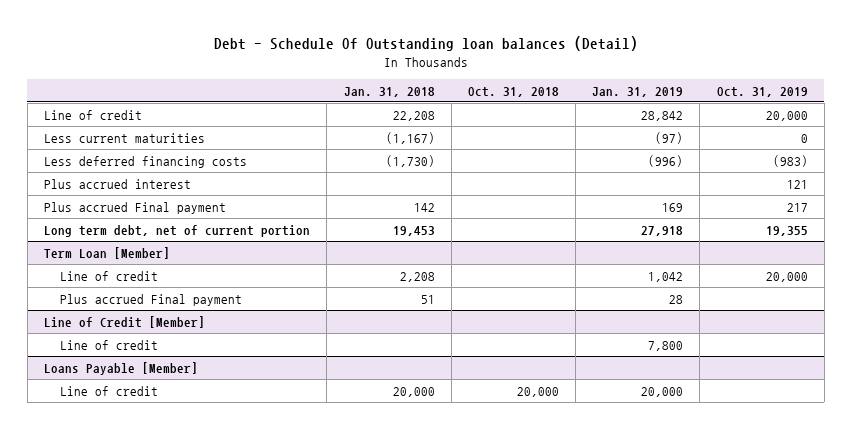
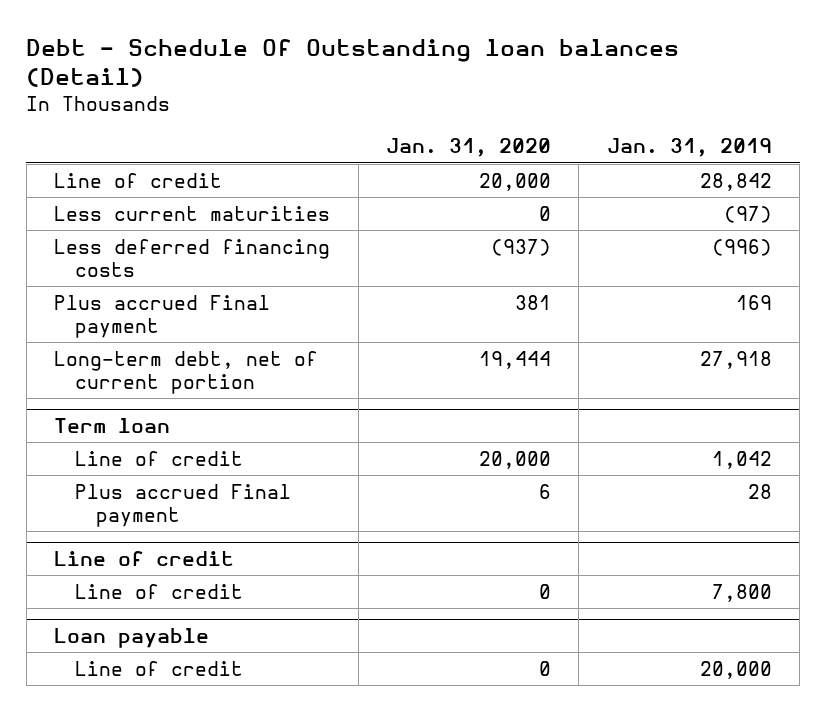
- | Jan. 31, 2018 | Oct. 31, 2018 | Jan. 31, 2019 | Oct. 31, 2019
+ | Jan. 31, 2020 | Jan. 31, 2019
- Plus accrued interest | | | | 121
- Long term debt, net of current portion | 19,453 | | 27,918 | 19,355
- Term Loan [Member]
+ Long-term debt, net of current portion | 19,444 | 27,918
+ Term loan
- Line of Credit [Member]
+ Line of credit
- Loans Payable [Member]
+ Loan payable

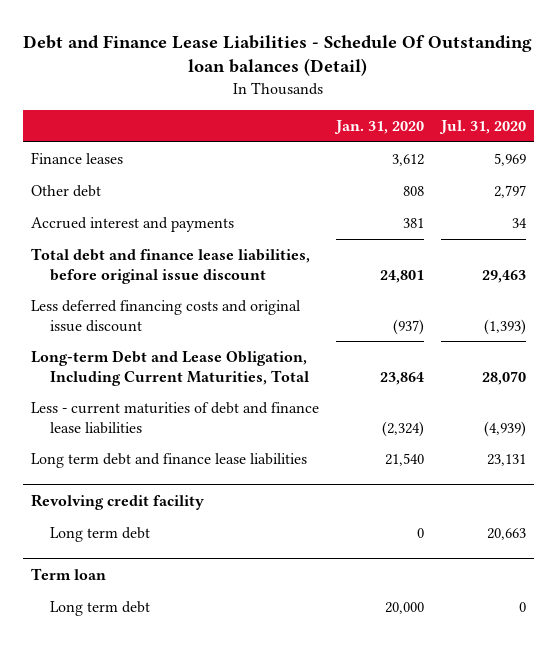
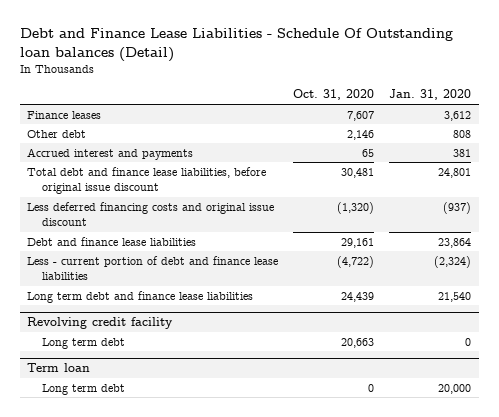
- | Jan. 31, 2020 | Jul. 31, 2020
+ | Oct. 31, 2020 | Jan. 31, 2020
- Long-term Debt and Lease Obligation, Including Current Maturities, Total | 23,864 | 28,070
- Less - current maturities of debt and finance lease liabilities | (2,324) | (4,939)
+ Debt and finance lease liabilities | 29,161 | 23,864
+ Less - current portion of debt and finance lease liabilities | (4,722) | (2,324)

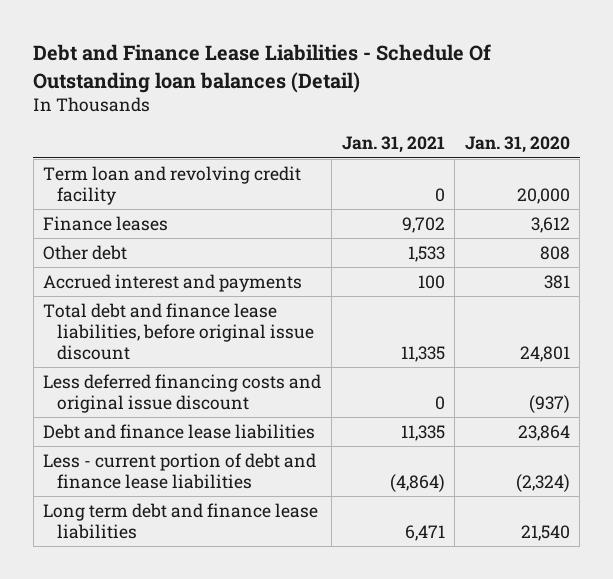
- | Oct. 31, 2020 | Jan. 31, 2020
+ | Jan. 31, 2021 | Jan. 31, 2020
+ Term loan and revolving credit facility | 0 | 20,000
- Revolving credit facility
- Long term debt | 20,663 | 0
- Term loan
- Long term debt | 0 | 20,000

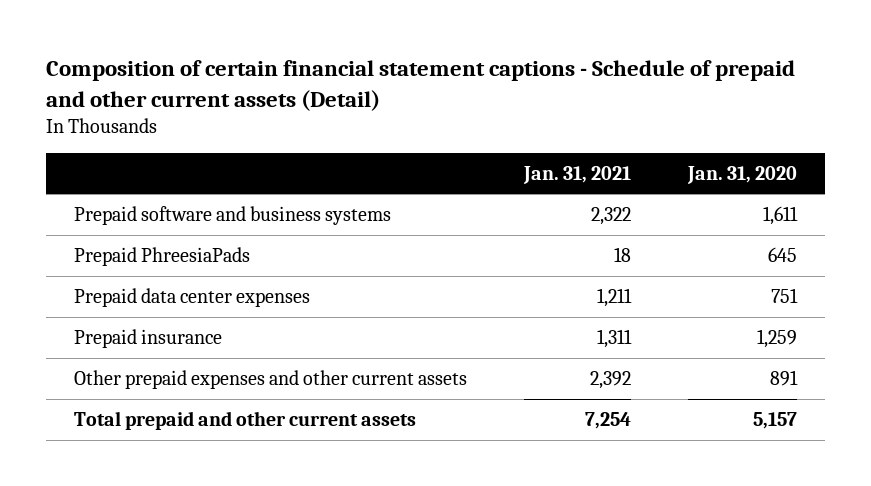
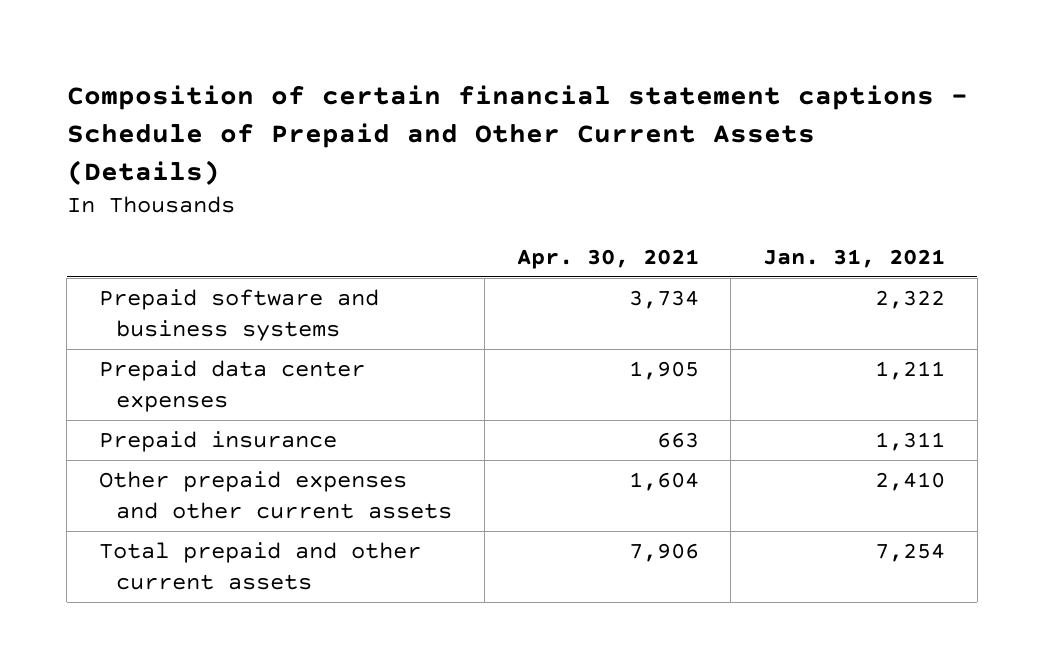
- Composition of certain financial statement captions - Schedule of prepaid and other current assets (Detail)
+ Composition of certain financial statement captions - Schedule of Prepaid and Other Current Assets (Details)
- | Jan. 31, 2021 | Jan. 31, 2020
+ | Apr. 30, 2021 | Jan. 31, 2021
- Prepaid PhreesiaPads | 18 | 645
- Other prepaid expenses and other current assets | 2,392 | 891
+ Other prepaid expenses and other current assets | 1,604 | 2,410

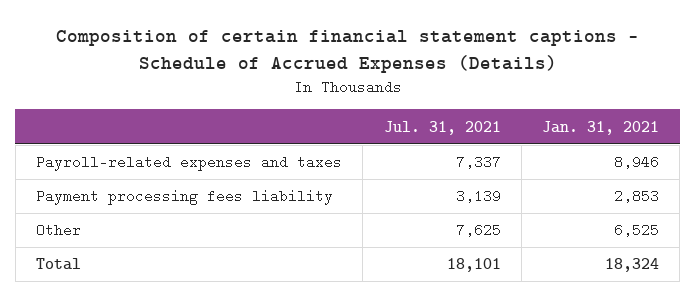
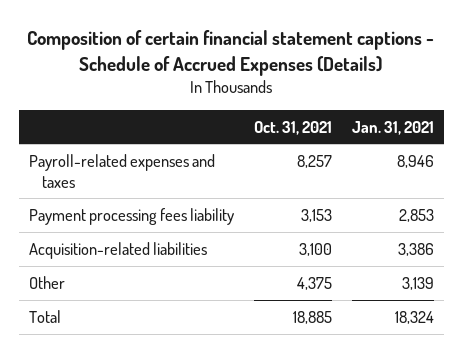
- | Jul. 31, 2021 | Jan. 31, 2021
+ | Oct. 31, 2021 | Jan. 31, 2021
- Other | 7,625 | 6,525
+ Acquisition-related liabilities | 3,100 | 3,386
+ Other | 4,375 | 3,139

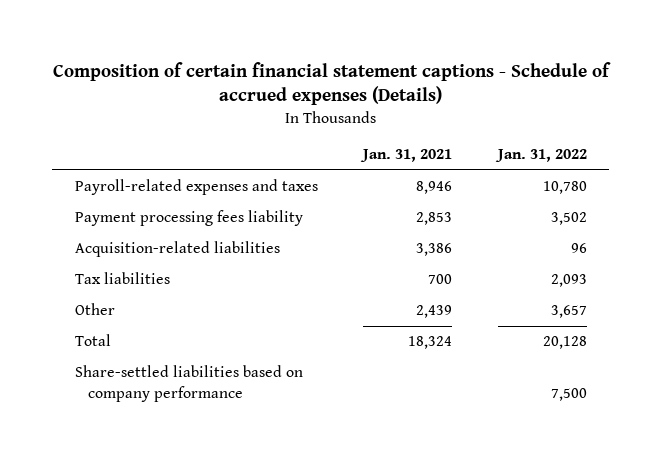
- Composition of certain financial statement captions - Schedule of Accrued Expenses (Details)
+ Composition of certain financial statement captions - Schedule of accrued expenses (Details)
- | Oct. 31, 2021 | Jan. 31, 2021
+ | Jan. 31, 2021 | Jan. 31, 2022
- Other | 4,375 | 3,139
+ Tax liabilities | 700 | 2,093
+ Other | 2,439 | 3,657
+ Share-settled liabilities based on company performance | | 7,500

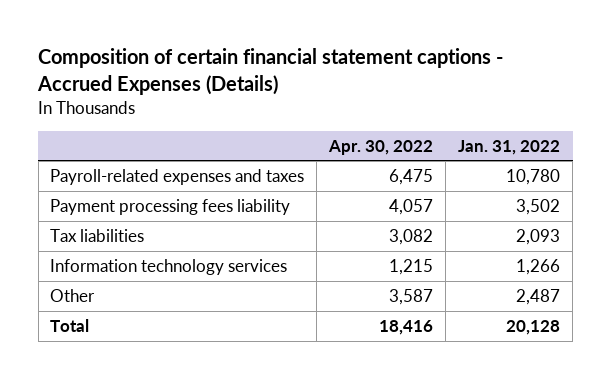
- Composition of certain financial statement captions - Schedule of accrued expenses (Details)
+ Composition of certain financial statement captions - Accrued Expenses (Details)
- | Jan. 31, 2021 | Jan. 31, 2022
+ | Apr. 30, 2022 | Jan. 31, 2022
- Acquisition-related liabilities | 3,386 | 96
- Other | 2,439 | 3,657
+ Information technology services | 1,215 | 1,266
+ Other | 3,587 | 2,487
- Share-settled liabilities based on company performance | | 7,500

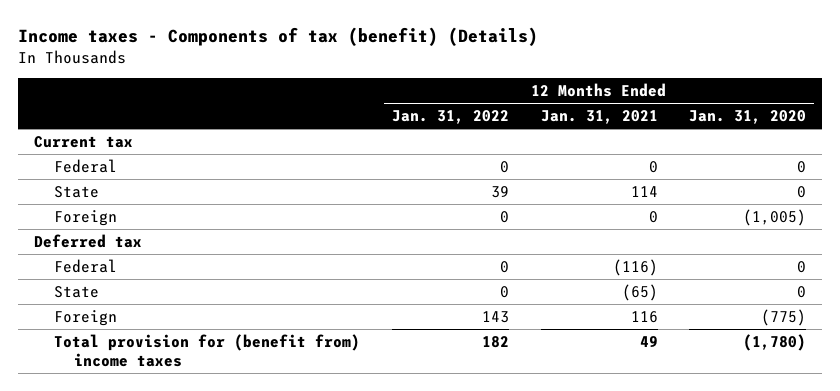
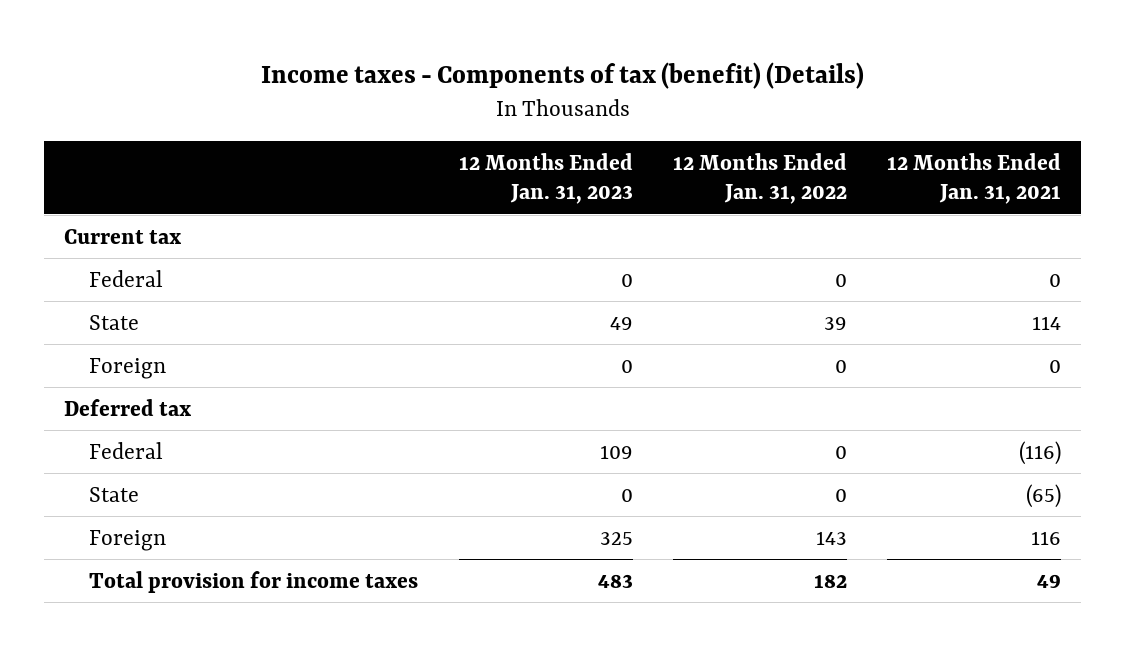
- | 12 Months Ended Jan. 31, 2022 | 12 Months Ended Jan. 31, 2021 | 12 Months Ended Jan. 31, 2020
+ | 12 Months Ended Jan. 31, 2023 | 12 Months Ended Jan. 31, 2022 | 12 Months Ended Jan. 31, 2021
- Total provision for (benefit from) income taxes | 182 | 49 | (1,780)
+ Total provision for income taxes | 483 | 182 | 49

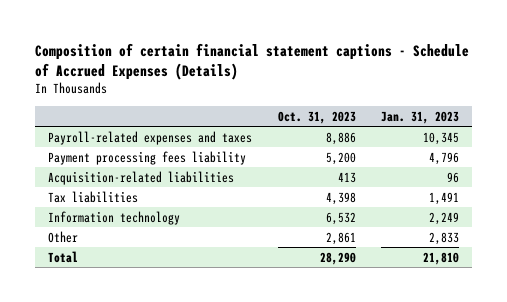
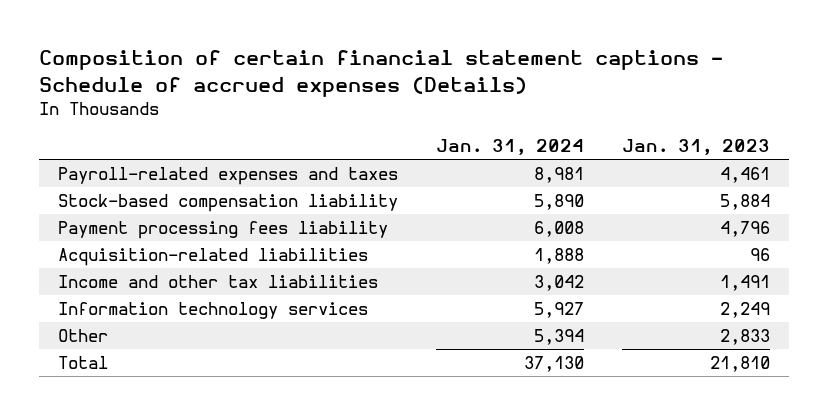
- Composition of certain financial statement captions - Schedule of Accrued Expenses (Details)
+ Composition of certain financial statement captions - Schedule of accrued expenses (Details)
- | Oct. 31, 2023 | Jan. 31, 2023
+ | Jan. 31, 2024 | Jan. 31, 2023
- Payroll-related expenses and taxes | 8,886 | 10,345
+ Payroll-related expenses and taxes | 8,981 | 4,461
+ Stock-based compensation liability | 5,890 | 5,884
- Tax liabilities | 4,398 | 1,491
- Information technology | 6,532 | 2,249
+ Income and other tax liabilities | 3,042 | 1,491
+ Information technology services | 5,927 | 2,249

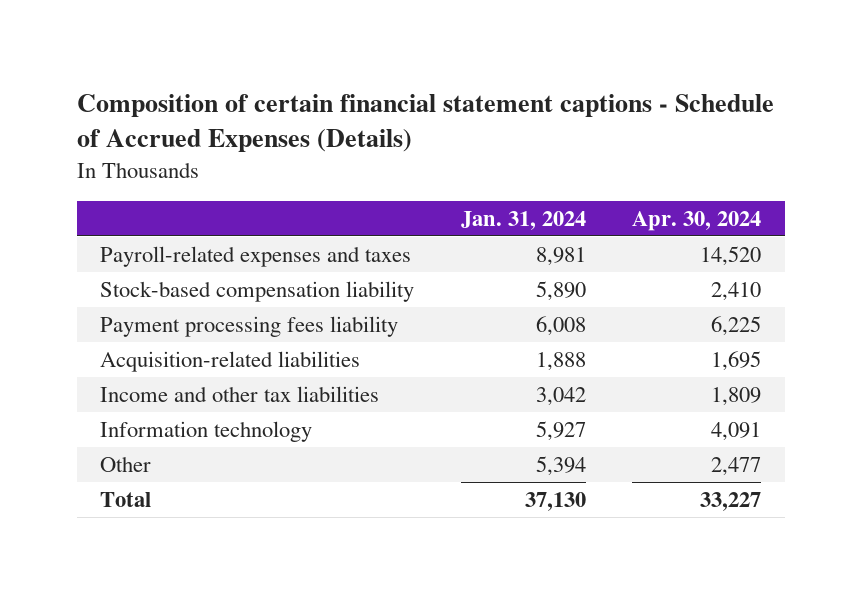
- Composition of certain financial statement captions - Schedule of accrued expenses (Details)
+ Composition of certain financial statement captions - Schedule of Accrued Expenses (Details)
- | Jan. 31, 2024 | Jan. 31, 2023
+ | Jan. 31, 2024 | Apr. 30, 2024
- Information technology services | 5,927 | 2,249
+ Information technology | 5,927 | 4,091

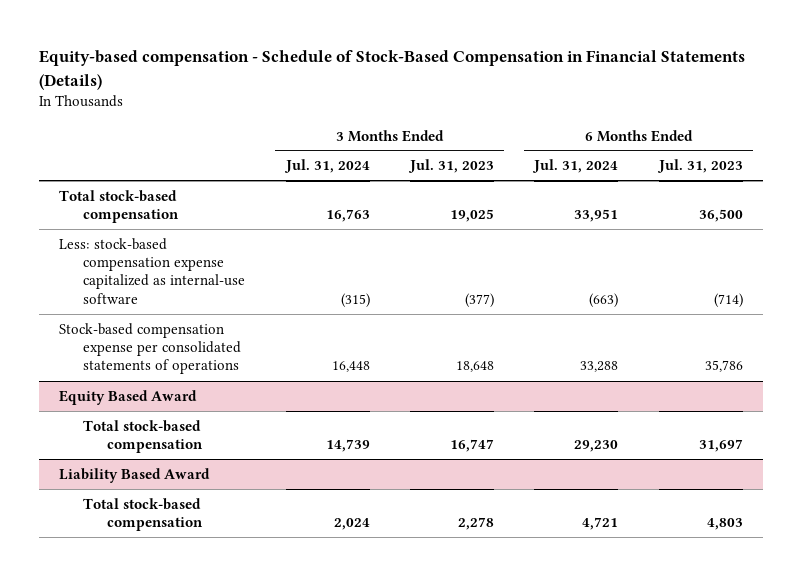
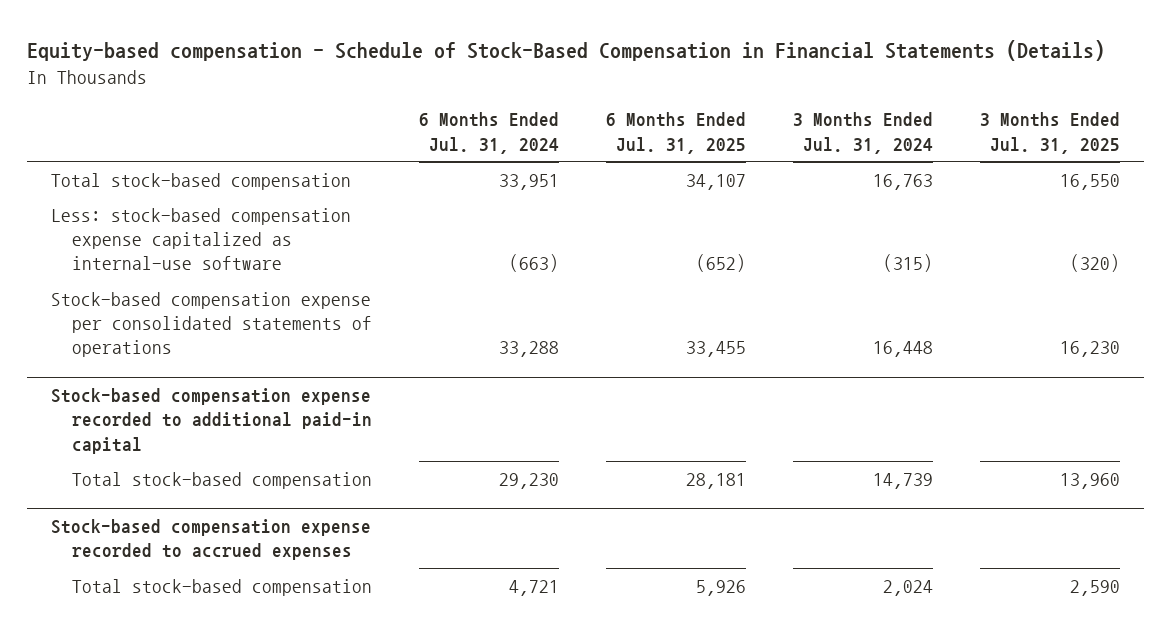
- | 3 Months Ended Jul. 31, 2024 | 3 Months Ended Jul. 31, 2023 | 6 Months Ended Jul. 31, 2024 | 6 Months Ended Jul. 31, 2023
+ | 6 Months Ended Jul. 31, 2024 | 6 Months Ended Jul. 31, 2025 | 3 Months Ended Jul. 31, 2024 | 3 Months Ended Jul. 31, 2025
- Equity Based Award
+ Stock-based compensation expense recorded to additional paid-in capital
- Liability Based Award
+ Stock-based compensation expense recorded to accrued expenses

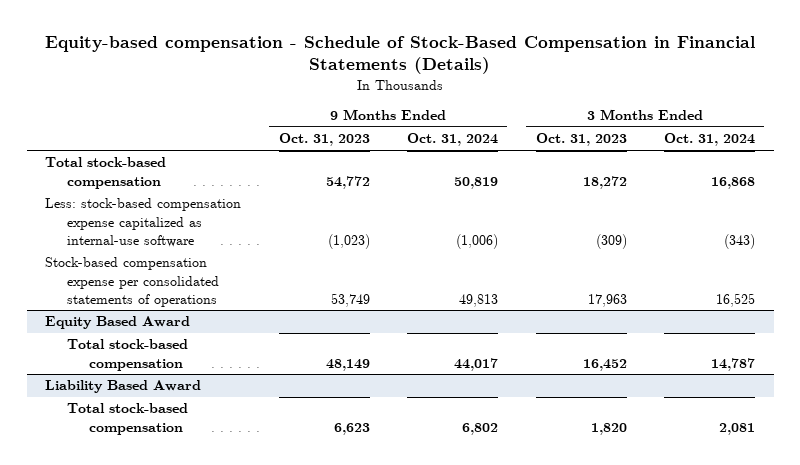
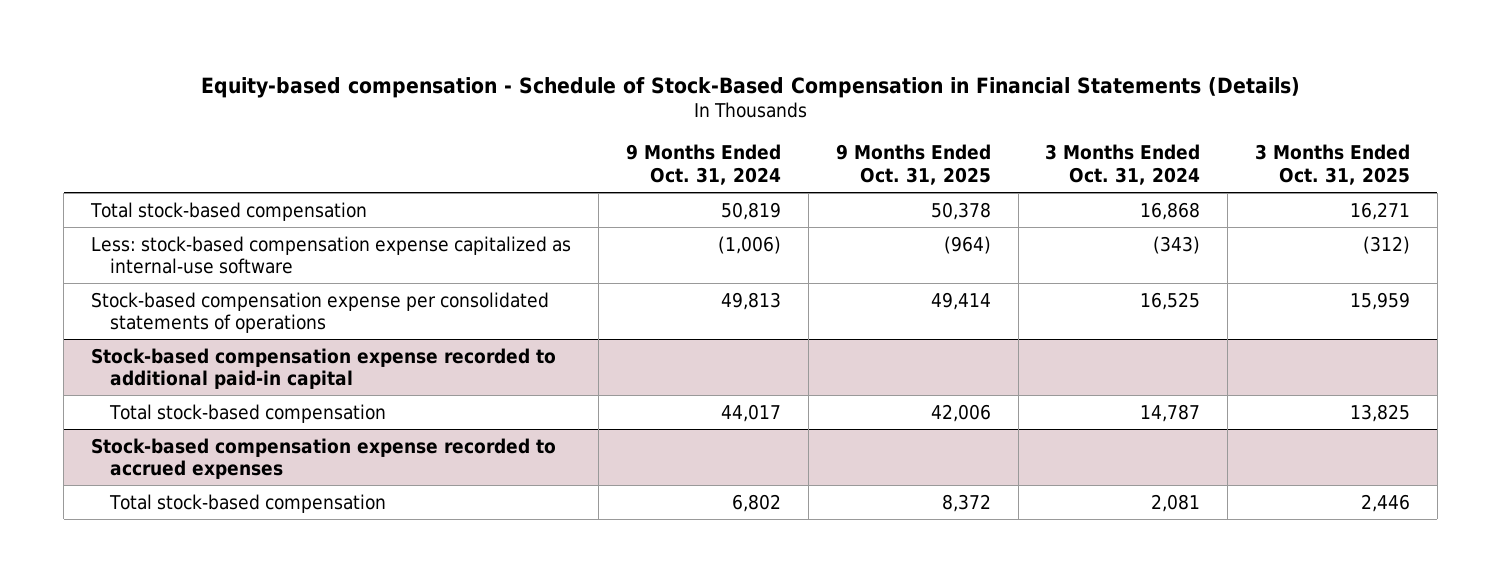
- | 9 Months Ended Oct. 31, 2023 | 9 Months Ended Oct. 31, 2024 | 3 Months Ended Oct. 31, 2023 | 3 Months Ended Oct. 31, 2024
+ | 9 Months Ended Oct. 31, 2024 | 9 Months Ended Oct. 31, 2025 | 3 Months Ended Oct. 31, 2024 | 3 Months Ended Oct. 31, 2025
- Equity Based Award
+ Stock-based compensation expense recorded to additional paid-in capital
- Liability Based Award
+ Stock-based compensation expense recorded to accrued expenses

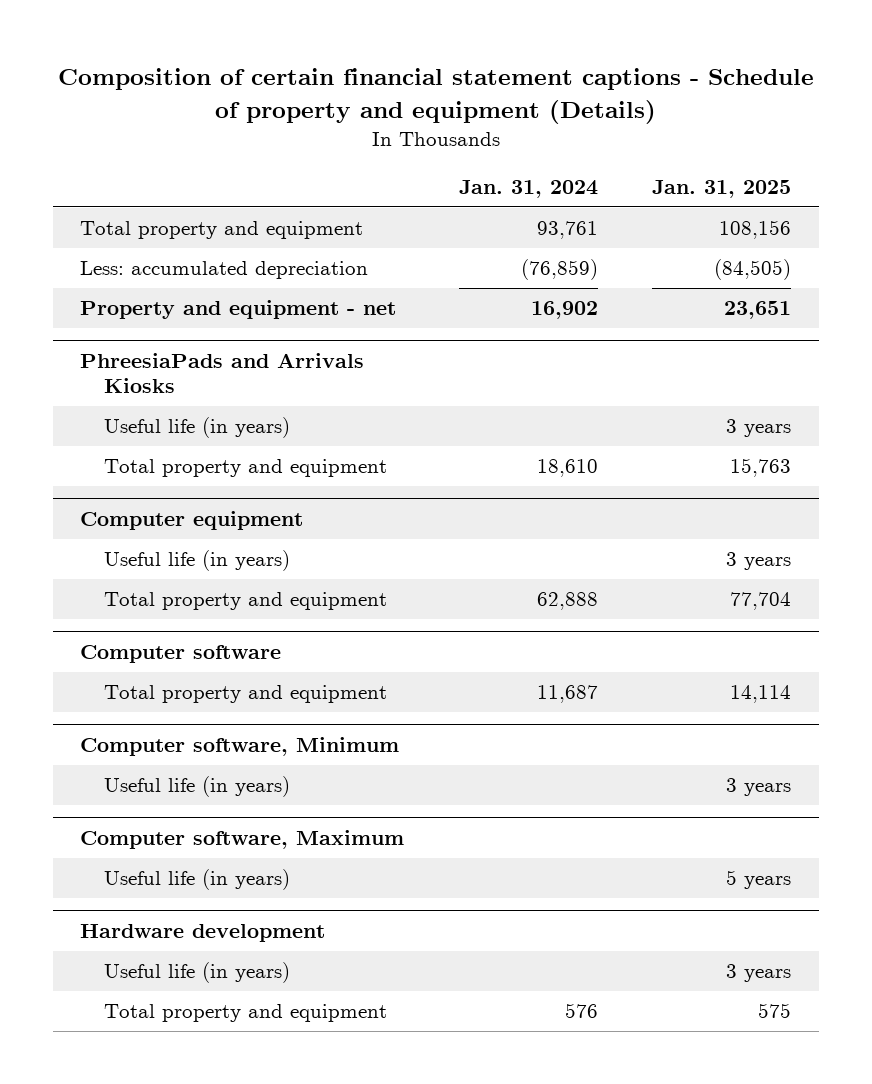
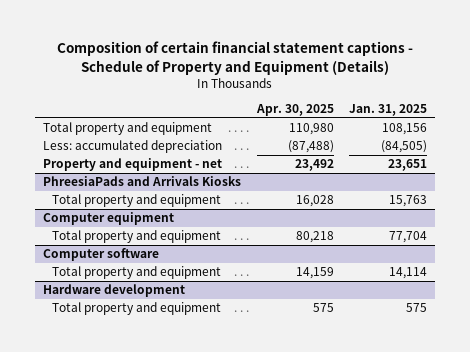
- Composition of certain financial statement captions - Schedule of property and equipment (Details)
+ Composition of certain financial statement captions - Schedule of Property and Equipment (Details)
- | Jan. 31, 2024 | Jan. 31, 2025
+ | Apr. 30, 2025 | Jan. 31, 2025
@ PhreesiaPads and Arrivals Kiosks
- Useful life (in years) | | 3 years
@ Computer equipment
- Useful life (in years) | | 3 years
- Computer software, Minimum
- Useful life (in years) | | 3 years
- Computer software, Maximum
- Useful life (in years) | | 5 years
@ Hardware development
- Useful life (in years) | | 3 years

